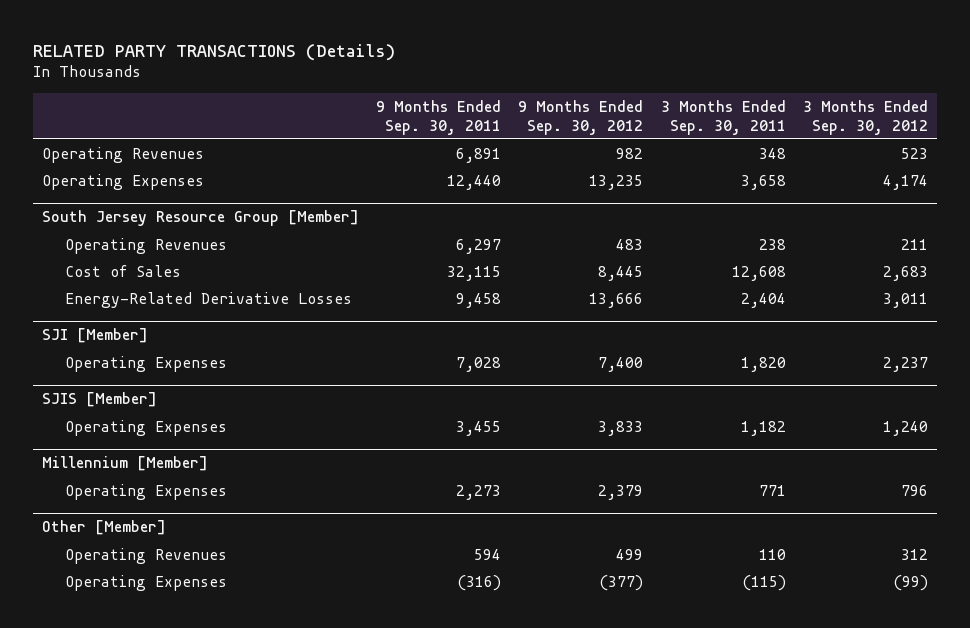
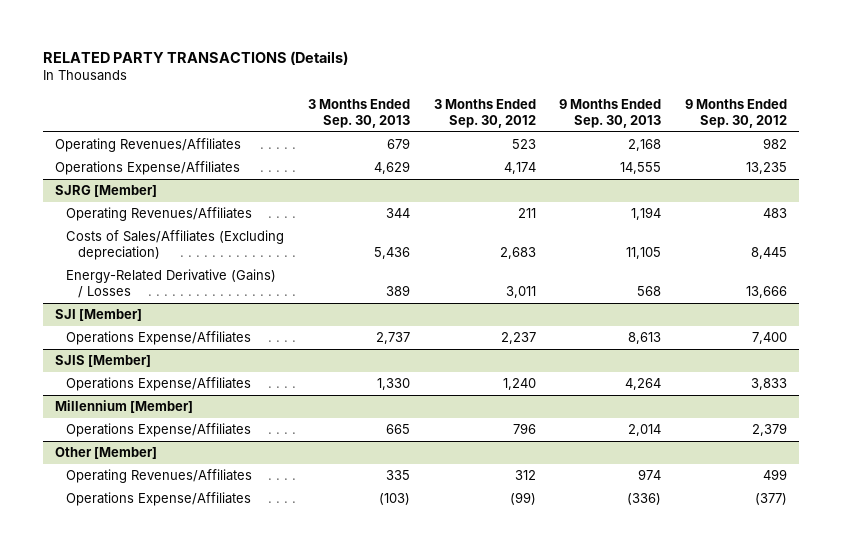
- | 9 Months Ended Sep. 30, 2011 | 9 Months Ended Sep. 30, 2012 | 3 Months Ended Sep. 30, 2011 | 3 Months Ended Sep. 30, 2012
+ | 3 Months Ended Sep. 30, 2013 | 3 Months Ended Sep. 30, 2012 | 9 Months Ended Sep. 30, 2013 | 9 Months Ended Sep. 30, 2012
- Operating Revenues | 6,891 | 982 | 348 | 523
- Operating Expenses | 12,440 | 13,235 | 3,658 | 4,174
- South Jersey Resource Group [Member]
- Operating Revenues | 6,297 | 483 | 238 | 211
- Cost of Sales | 32,115 | 8,445 | 12,608 | 2,683
- Energy-Related Derivative Losses | 9,458 | 13,666 | 2,404 | 3,011
+ Operating Revenues/Affiliates | 679 | 523 | 2,168 | 982
+ Operations Expense/Affiliates | 4,629 | 4,174 | 14,555 | 13,235
+ SJRG [Member]
+ Operating Revenues/Affiliates | 344 | 211 | 1,194 | 483
+ Costs of Sales/Affiliates (Excluding depreciation) | 5,436 | 2,683 | 11,105 | 8,445
+ Energy-Related Derivative (Gains) / Losses | 389 | 3,011 | 568 | 13,666
@ SJI [Member]
- Operating Expenses | 7,028 | 7,400 | 1,820 | 2,237
+ Operations Expense/Affiliates | 2,737 | 2,237 | 8,613 | 7,400
@ SJIS [Member]
- Operating Expenses | 3,455 | 3,833 | 1,182 | 1,240
+ Operations Expense/Affiliates | 1,330 | 1,240 | 4,264 | 3,833
@ Millennium [Member]
- Operating Expenses | 2,273 | 2,379 | 771 | 796
+ Operations Expense/Affiliates | 665 | 796 | 2,014 | 2,379
@ Other [Member]
- Operating Revenues | 594 | 499 | 110 | 312
- Operating Expenses | (316) | (377) | (115) | (99)
+ Operating Revenues/Affiliates | 335 | 312 | 974 | 499
+ Operations Expense/Affiliates | (103) | (99) | (336) | (377)

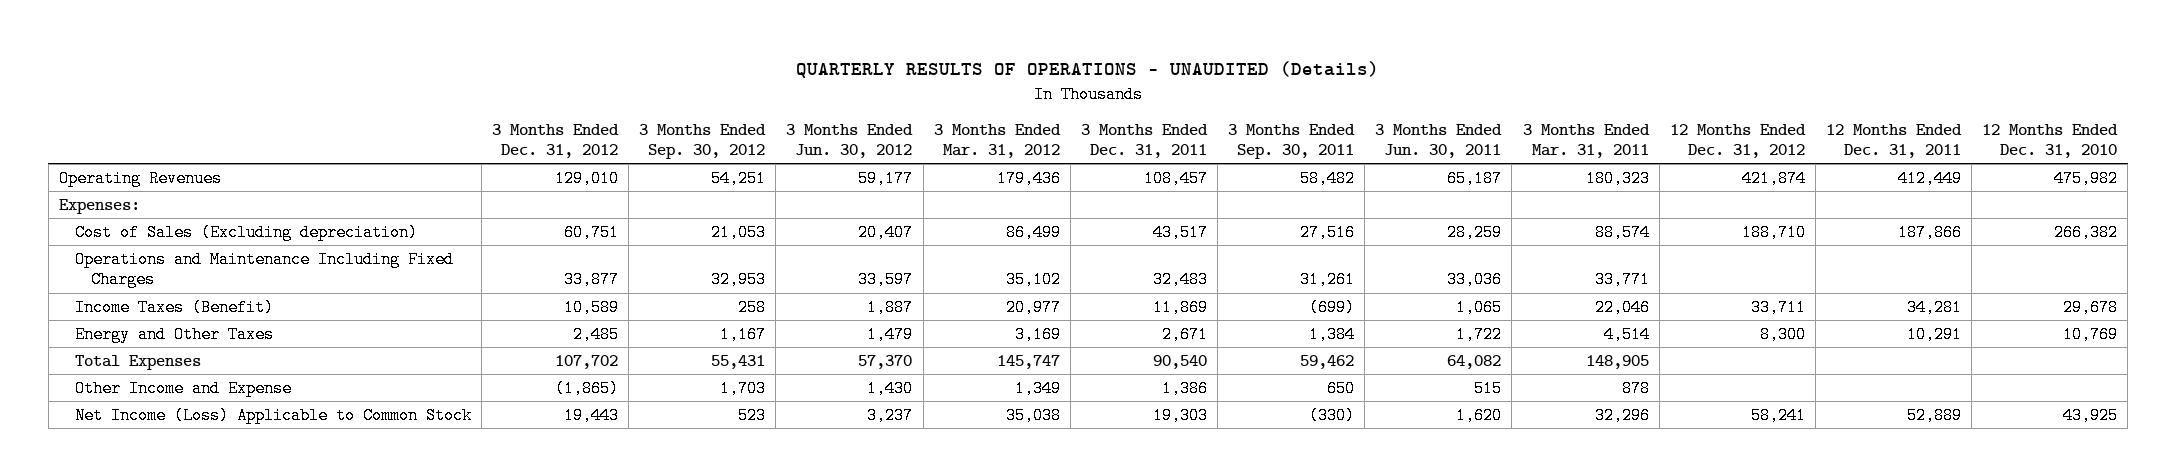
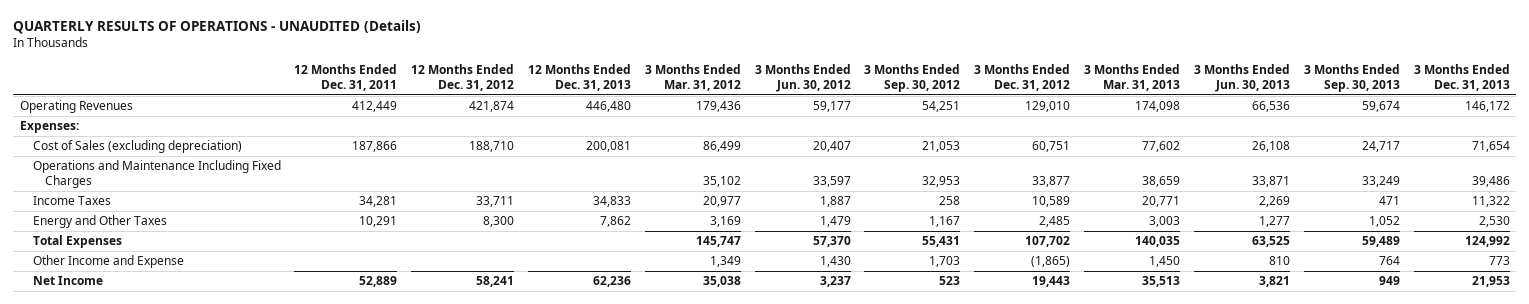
- | 3 Months Ended Dec. 31, 2012 | 3 Months Ended Sep. 30, 2012 | 3 Months Ended Jun. 30, 2012 | 3 Months Ended Mar. 31, 2012 | 3 Months Ended Dec. 31, 2011 | 3 Months Ended Sep. 30, 2011 | 3 Months Ended Jun. 30, 2011 | 3 Months Ended Mar. 31, 2011 | 12 Months Ended Dec. 31, 2012 | 12 Months Ended Dec. 31, 2011 | 12 Months Ended Dec. 31, 2010
+ | 12 Months Ended Dec. 31, 2011 | 12 Months Ended Dec. 31, 2012 | 12 Months Ended Dec. 31, 2013 | 3 Months Ended Mar. 31, 2012 | 3 Months Ended Jun. 30, 2012 | 3 Months Ended Sep. 30, 2012 | 3 Months Ended Dec. 31, 2012 | 3 Months Ended Mar. 31, 2013 | 3 Months Ended Jun. 30, 2013 | 3 Months Ended Sep. 30, 2013 | 3 Months Ended Dec. 31, 2013
- Cost of Sales (Excluding depreciation) | 60,751 | 21,053 | 20,407 | 86,499 | 43,517 | 27,516 | 28,259 | 88,574 | 188,710 | 187,866 | 266,382
+ Cost of Sales (excluding depreciation) | 187,866 | 188,710 | 200,081 | 86,499 | 20,407 | 21,053 | 60,751 | 77,602 | 26,108 | 24,717 | 71,654
- Income Taxes (Benefit) | 10,589 | 258 | 1,887 | 20,977 | 11,869 | (699) | 1,065 | 22,046 | 33,711 | 34,281 | 29,678
+ Income Taxes | 34,281 | 33,711 | 34,833 | 20,977 | 1,887 | 258 | 10,589 | 20,771 | 2,269 | 471 | 11,322
- Net Income (Loss) Applicable to Common Stock | 19,443 | 523 | 3,237 | 35,038 | 19,303 | (330) | 1,620 | 32,296 | 58,241 | 52,889 | 43,925
+ Net Income | 52,889 | 58,241 | 62,236 | 35,038 | 3,237 | 523 | 19,443 | 35,513 | 3,821 | 949 | 21,953

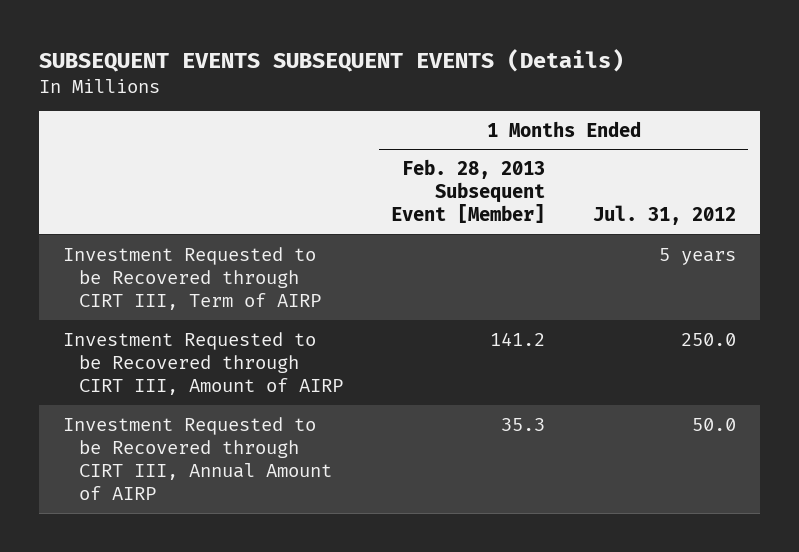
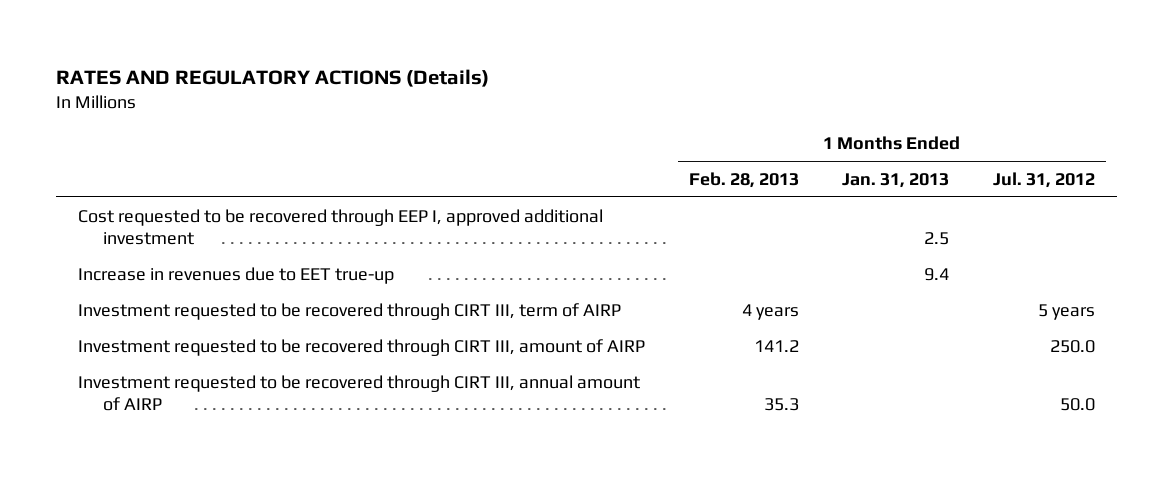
- SUBSEQUENT EVENTS SUBSEQUENT EVENTS (Details)
+ RATES AND REGULATORY ACTIONS (Details)
- | 1 Months Ended Feb. 28, 2013 Subsequent Event [Member] | 1 Months Ended Jul. 31, 2012
+ | 1 Months Ended Feb. 28, 2013 | 1 Months Ended Jan. 31, 2013 | 1 Months Ended Jul. 31, 2012
- Investment Requested to be Recovered through CIRT III, Term of AIRP | | 5 years
- Investment Requested to be Recovered through CIRT III, Amount of AIRP | 141.2 | 250.0
- Investment Requested to be Recovered through CIRT III, Annual Amount of AIRP | 35.3 | 50.0
+ Cost requested to be recovered through EEP I, approved additional investment | | 2.5 |
+ Increase in revenues due to EET true-up | | 9.4 |
+ Investment requested to be recovered through CIRT III, term of AIRP | 4 years | | 5 years
+ Investment requested to be recovered through CIRT III, amount of AIRP | 141.2 | | 250.0
+ Investment requested to be recovered through CIRT III, annual amount of AIRP | 35.3 | | 50.0

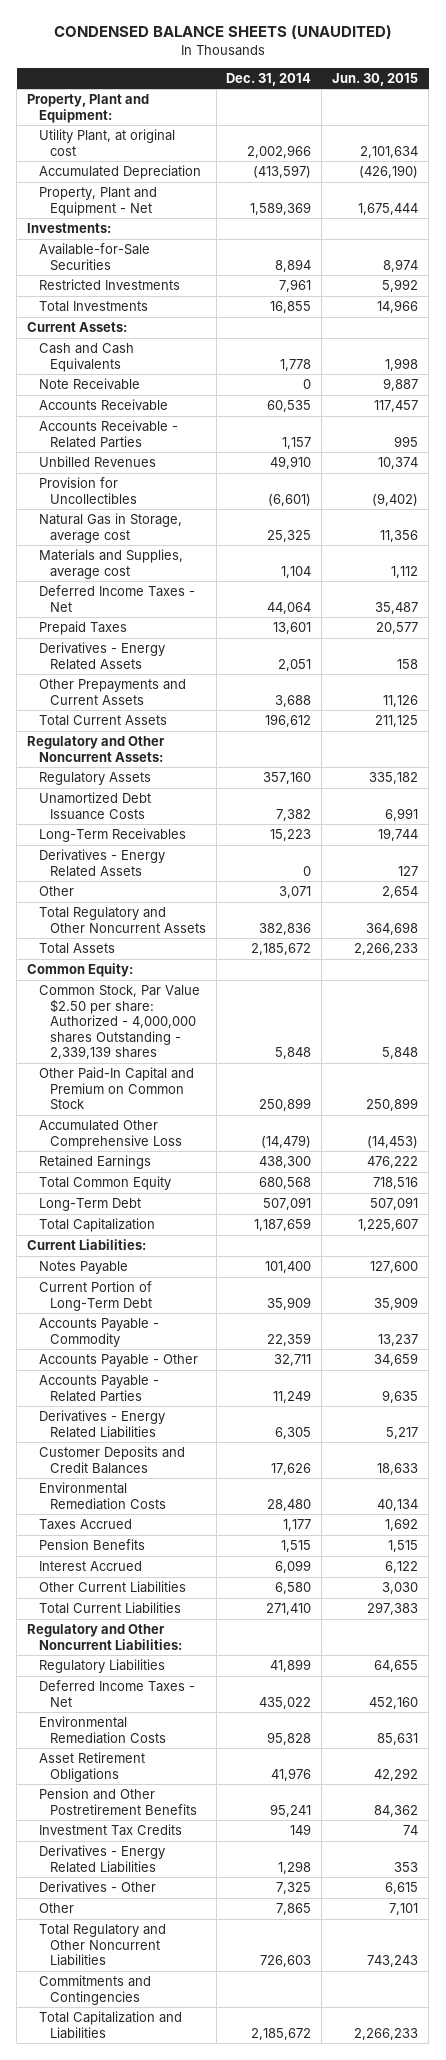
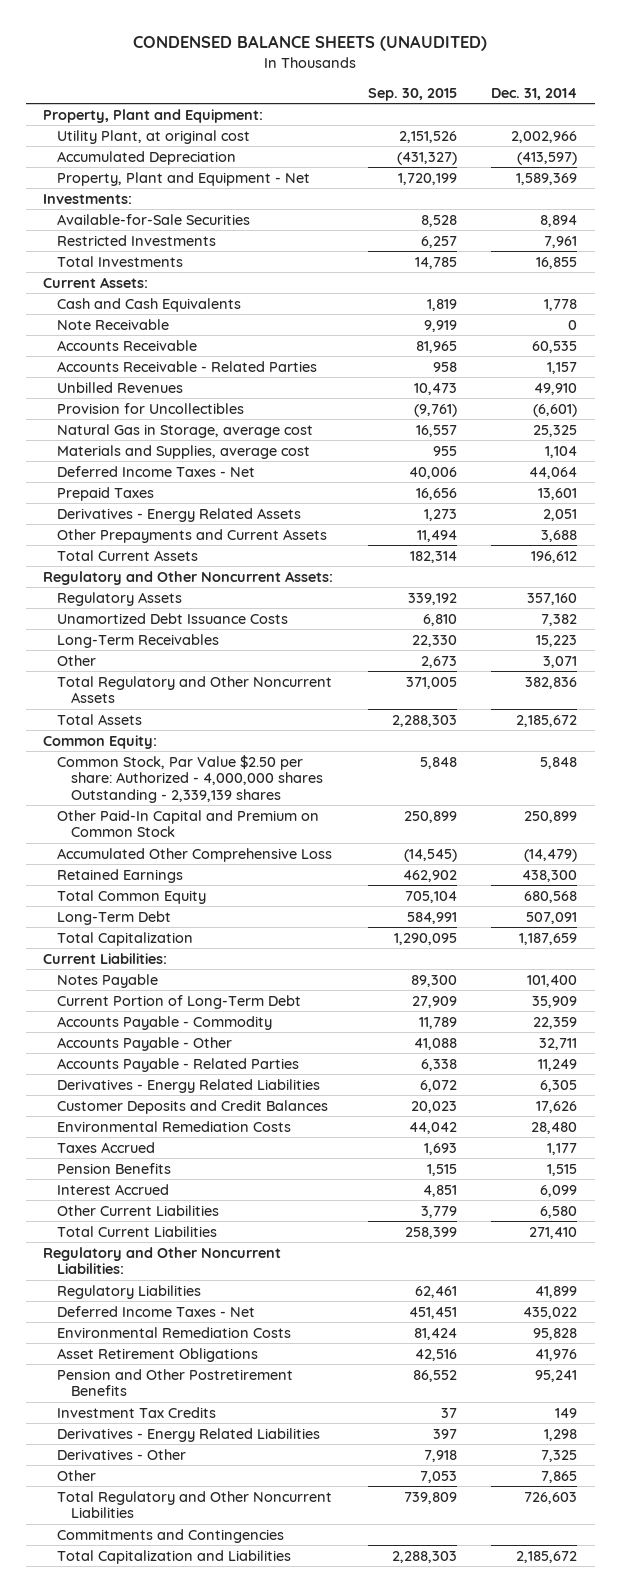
- | Dec. 31, 2014 | Jun. 30, 2015
+ | Sep. 30, 2015 | Dec. 31, 2014
- Derivatives - Energy Related Assets | 0 | 127

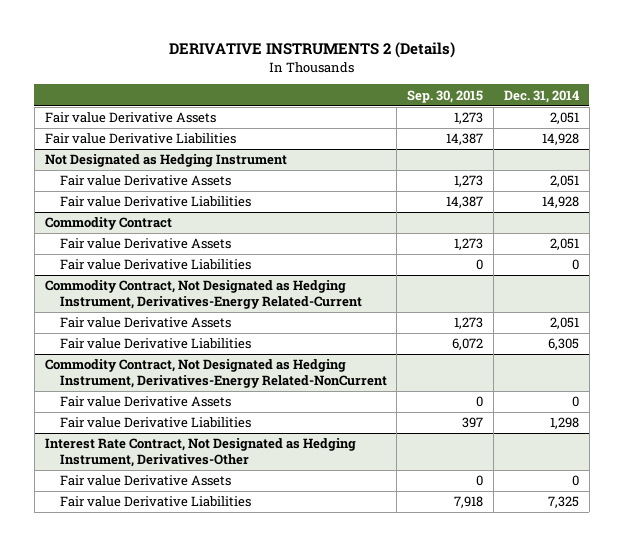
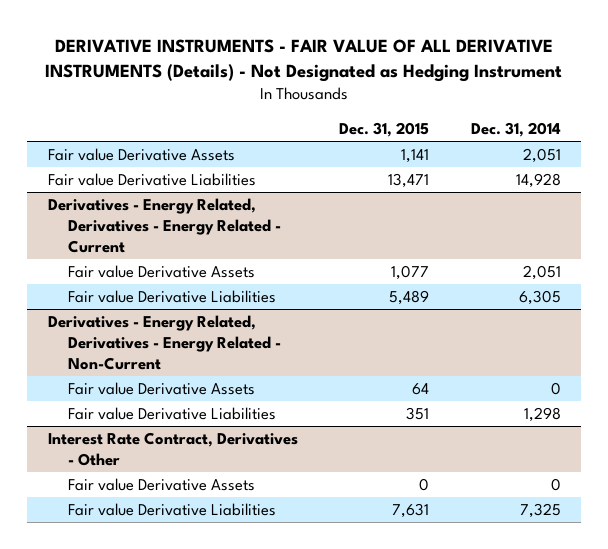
- DERIVATIVE INSTRUMENTS 2 (Details)
+ DERIVATIVE INSTRUMENTS - FAIR VALUE OF ALL DERIVATIVE INSTRUMENTS (Details) - Not Designated as Hedging Instrument
- | Sep. 30, 2015 | Dec. 31, 2014
+ | Dec. 31, 2015 | Dec. 31, 2014
- Not Designated as Hedging Instrument
- Fair value Derivative Assets | 1,273 | 2,051
- Fair value Derivative Liabilities | 14,387 | 14,928
- Commodity Contract
- Fair value Derivative Assets | 1,273 | 2,051
- Fair value Derivative Liabilities | 0 | 0
- Commodity Contract, Not Designated as Hedging Instrument, Derivatives-Energy Related-Current
+ Derivatives - Energy Related, Derivatives - Energy Related - Current
- Commodity Contract, Not Designated as Hedging Instrument, Derivatives-Energy Related-NonCurrent
+ Derivatives - Energy Related, Derivatives - Energy Related - Non-Current
- Interest Rate Contract, Not Designated as Hedging Instrument, Derivatives-Other
+ Interest Rate Contract, Derivatives - Other

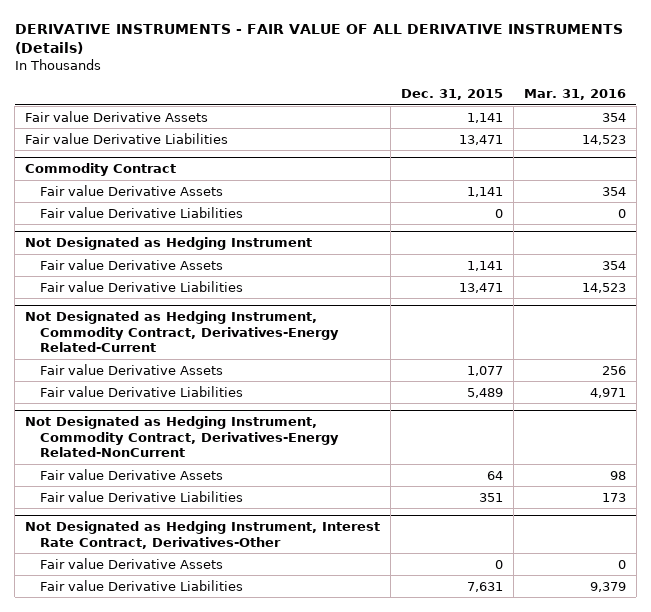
- DERIVATIVE INSTRUMENTS - FAIR VALUE OF ALL DERIVATIVE INSTRUMENTS (Details) - Not Designated as Hedging Instrument
+ DERIVATIVE INSTRUMENTS - FAIR VALUE OF ALL DERIVATIVE INSTRUMENTS (Details)
- | Dec. 31, 2015 | Dec. 31, 2014
+ | Dec. 31, 2015 | Mar. 31, 2016
- Derivatives - Energy Related, Derivatives - Energy Related - Current
+ Commodity Contract
+ Fair value Derivative Assets | 1,141 | 354
+ Fair value Derivative Liabilities | 0 | 0
+ Not Designated as Hedging Instrument
+ Fair value Derivative Assets | 1,141 | 354
+ Fair value Derivative Liabilities | 13,471 | 14,523
+ Not Designated as Hedging Instrument, Commodity Contract, Derivatives-Energy Related-Current
- Derivatives - Energy Related, Derivatives - Energy Related - Non-Current
+ Not Designated as Hedging Instrument, Commodity Contract, Derivatives-Energy Related-NonCurrent
- Interest Rate Contract, Derivatives - Other
+ Not Designated as Hedging Instrument, Interest Rate Contract, Derivatives-Other

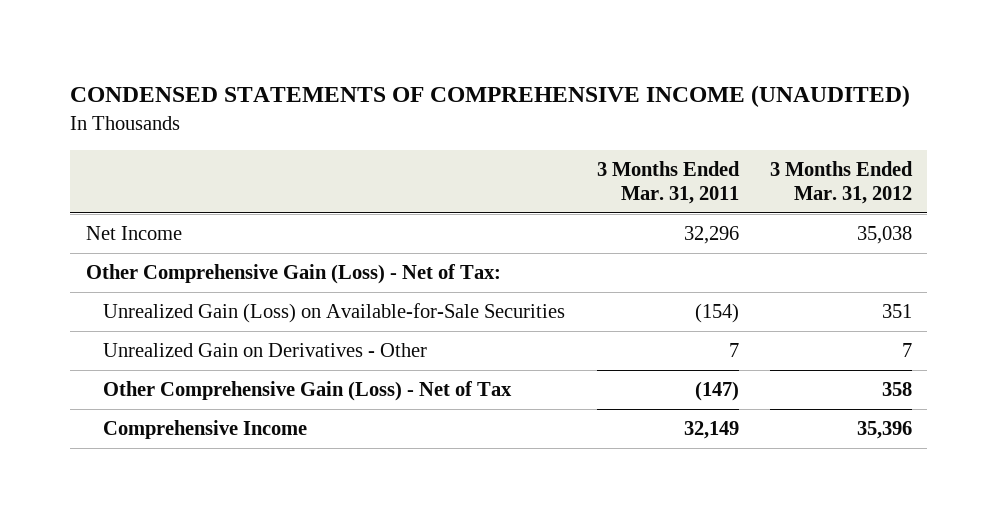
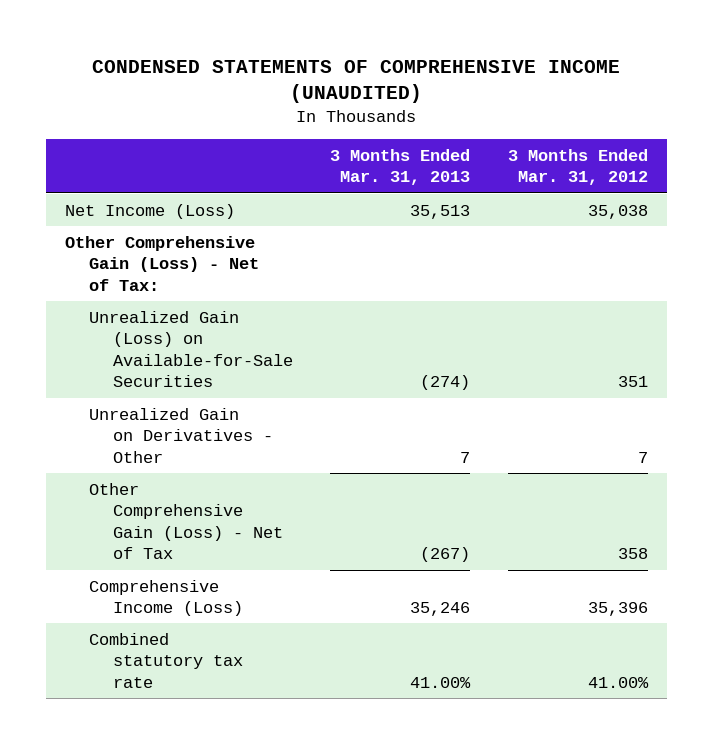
- | 3 Months Ended Mar. 31, 2011 | 3 Months Ended Mar. 31, 2012
+ | 3 Months Ended Mar. 31, 2013 | 3 Months Ended Mar. 31, 2012
- Net Income | 32,296 | 35,038
+ Net Income (Loss) | 35,513 | 35,038
- Comprehensive Income | 32,149 | 35,396
+ Comprehensive Income (Loss) | 35,246 | 35,396
+ Combined statutory tax rate | 41.00% | 41.00%

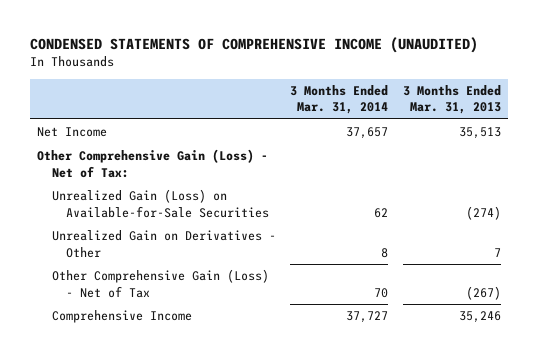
- | 3 Months Ended Mar. 31, 2013 | 3 Months Ended Mar. 31, 2012
+ | 3 Months Ended Mar. 31, 2014 | 3 Months Ended Mar. 31, 2013
- Net Income (Loss) | 35,513 | 35,038
+ Net Income | 37,657 | 35,513
- Comprehensive Income (Loss) | 35,246 | 35,396
- Combined statutory tax rate | 41.00% | 41.00%
+ Comprehensive Income | 37,727 | 35,246

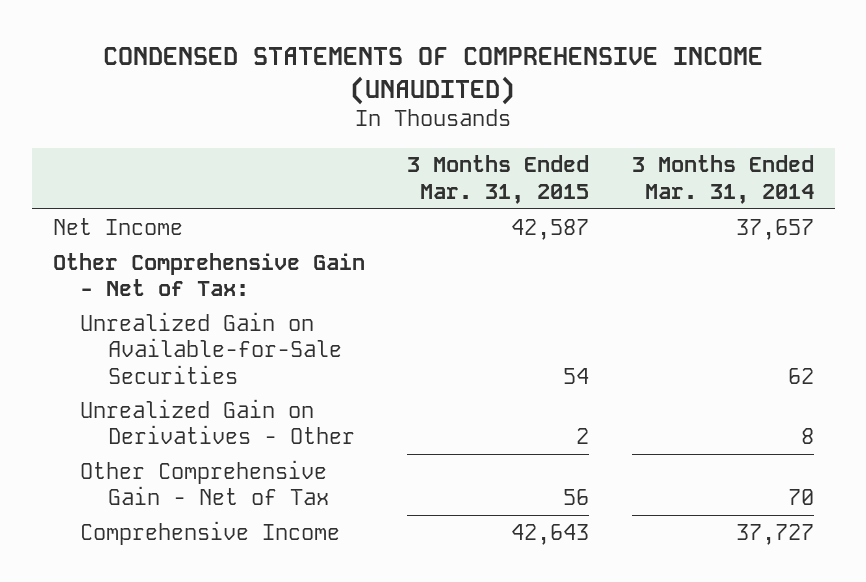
- | 3 Months Ended Mar. 31, 2014 | 3 Months Ended Mar. 31, 2013
+ | 3 Months Ended Mar. 31, 2015 | 3 Months Ended Mar. 31, 2014
- Other Comprehensive Gain (Loss) - Net of Tax:
- Unrealized Gain (Loss) on Available-for-Sale Securities | 62 | (274)
+ Other Comprehensive Gain - Net of Tax:
+ Unrealized Gain on Available-for-Sale Securities | 54 | 62
- Other Comprehensive Gain (Loss) - Net of Tax | 70 | (267)
+ Other Comprehensive Gain - Net of Tax | 56 | 70

